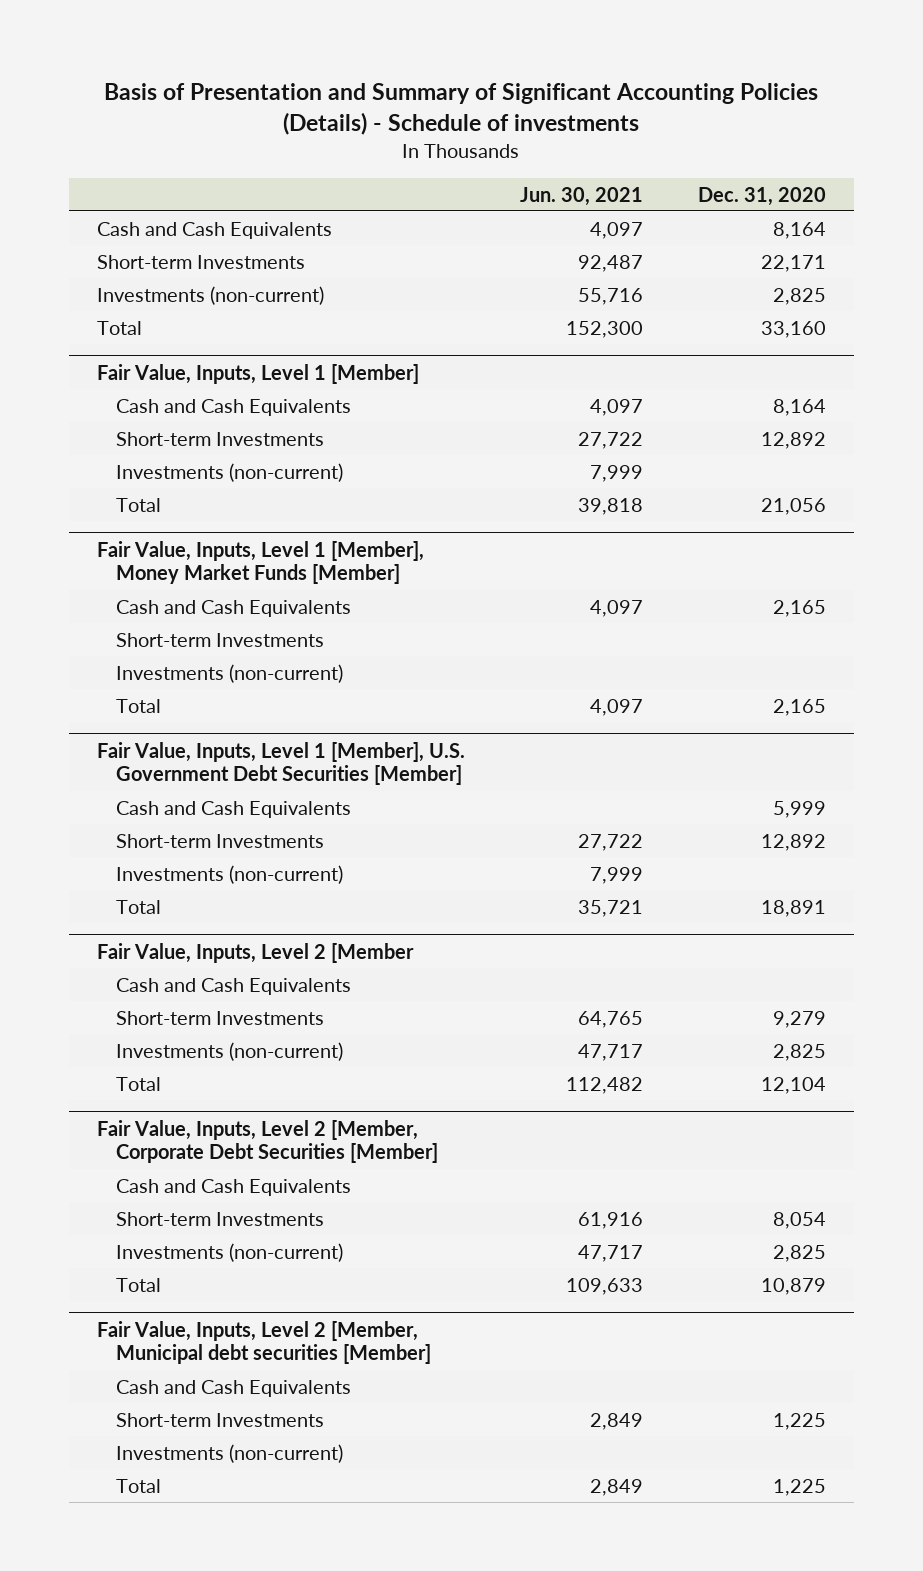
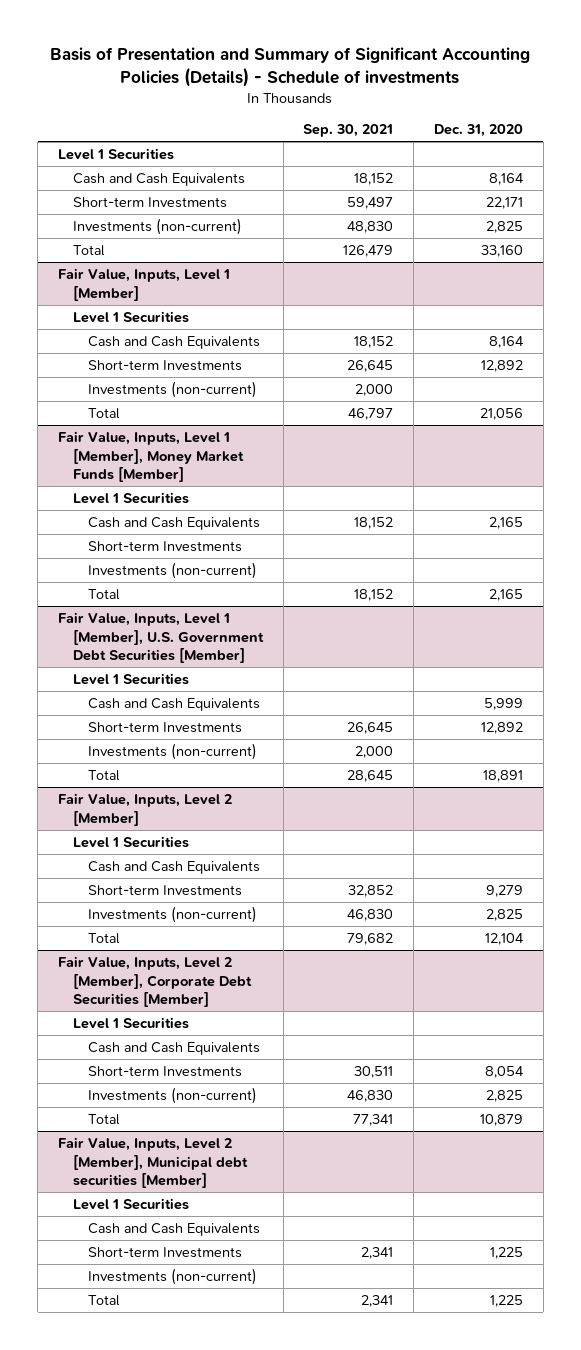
- | Jun. 30, 2021 | Dec. 31, 2020
+ | Sep. 30, 2021 | Dec. 31, 2020
+ Level 1 Securities
@ Fair Value, Inputs, Level 1 [Member]
+ Level 1 Securities
@ Fair Value, Inputs, Level 1 [Member], Money Market Funds [Member]
+ Level 1 Securities
@ Fair Value, Inputs, Level 1 [Member], U.S. Government Debt Securities [Member]
+ Level 1 Securities
- Fair Value, Inputs, Level 2 [Member
+ Fair Value, Inputs, Level 2 [Member]
+ Level 1 Securities
- Fair Value, Inputs, Level 2 [Member, Corporate Debt Securities [Member]
+ Fair Value, Inputs, Level 2 [Member], Corporate Debt Securities [Member]
+ Level 1 Securities
- Fair Value, Inputs, Level 2 [Member, Municipal debt securities [Member]
+ Fair Value, Inputs, Level 2 [Member], Municipal debt securities [Member]
+ Level 1 Securities

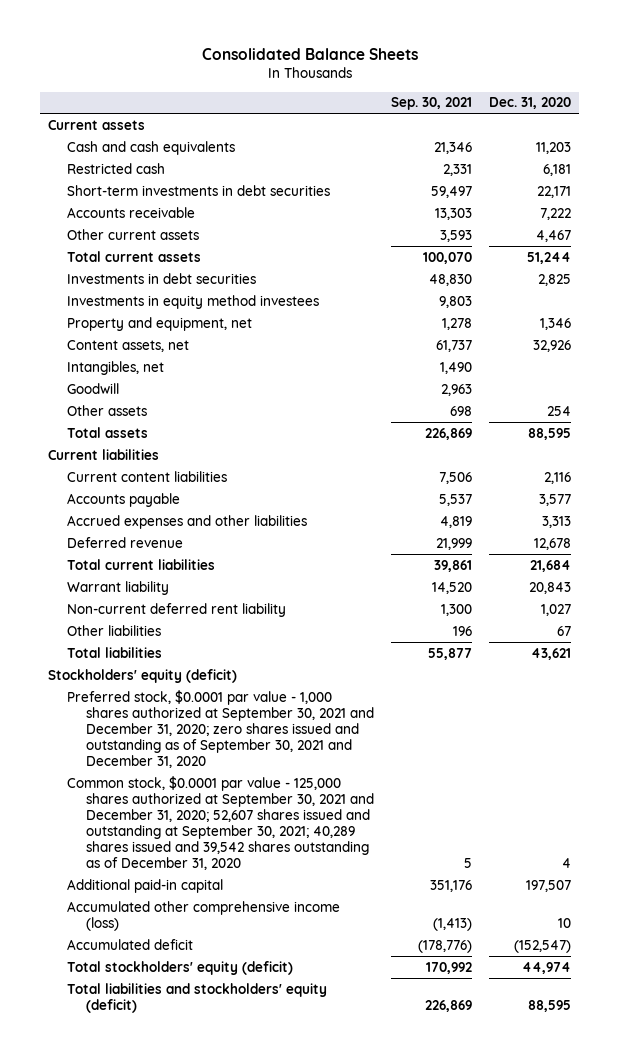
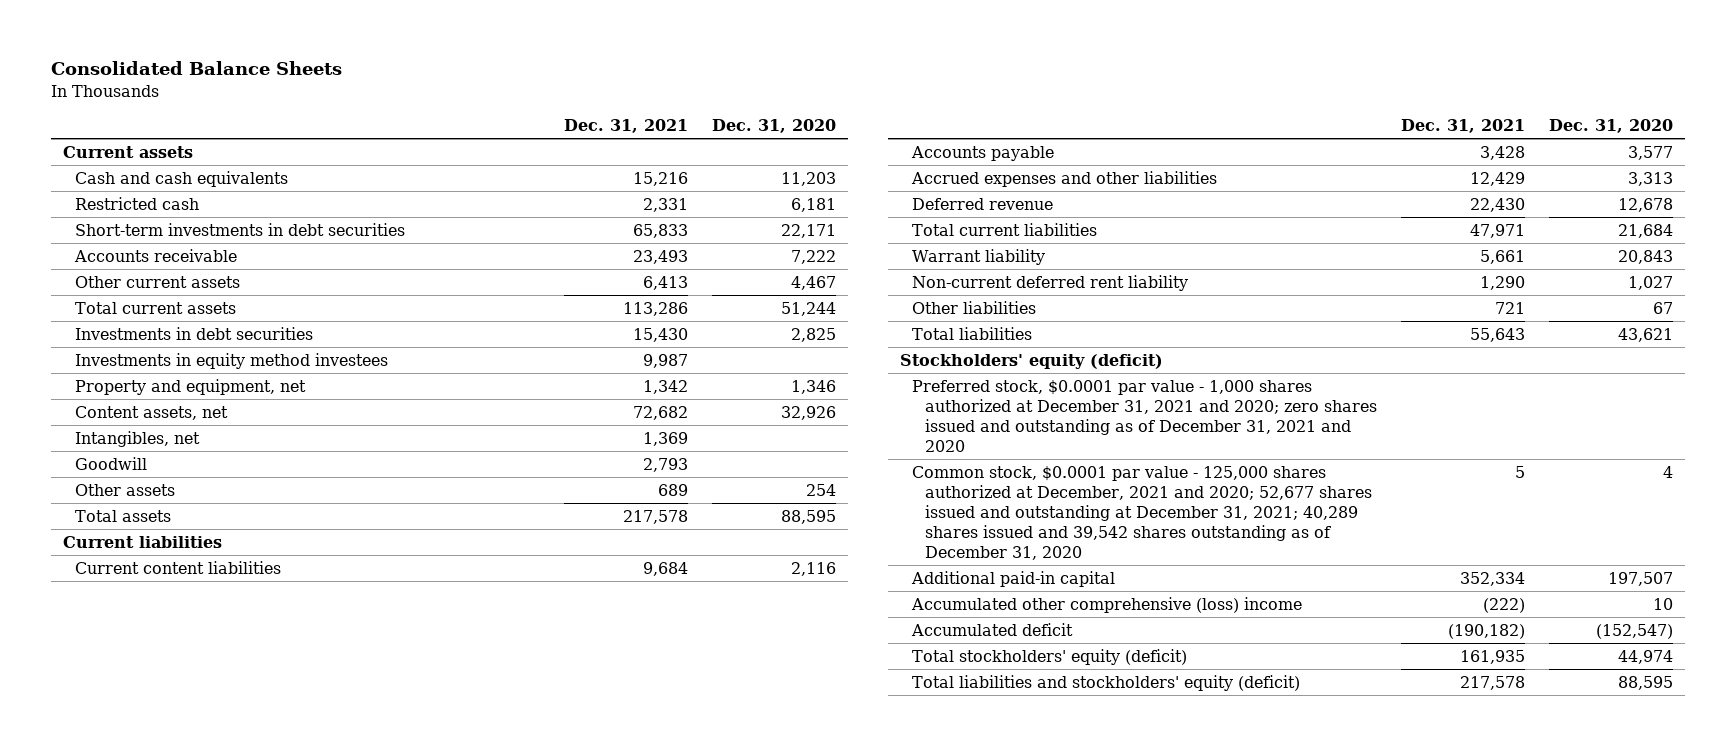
- | Sep. 30, 2021 | Dec. 31, 2020
+ | Dec. 31, 2021 | Dec. 31, 2020
- Preferred stock, $0.0001 par value - 1,000 shares authorized at September 30, 2021 and December 31, 2020; zero shares issued and outstanding as of September 30, 2021 and December 31, 2020
- Common stock, $0.0001 par value - 125,000 shares authorized at September 30, 2021 and December 31, 2020; 52,607 shares issued and outstanding at September 30, 2021; 40,289 shares issued and 39,542 shares outstanding as of December 31, 2020 | 5 | 4
+ Preferred stock, $0.0001 par value - 1,000 shares authorized at December 31, 2021 and 2020; zero shares issued and outstanding as of December 31, 2021 and 2020
+ Common stock, $0.0001 par value - 125,000 shares authorized at December, 2021 and 2020; 52,677 shares issued and outstanding at December 31, 2021; 40,289 shares issued and 39,542 shares outstanding as of December 31, 2020 | 5 | 4
- Accumulated other comprehensive income (loss) | (1,413) | 10
+ Accumulated other comprehensive (loss) income | (222) | 10

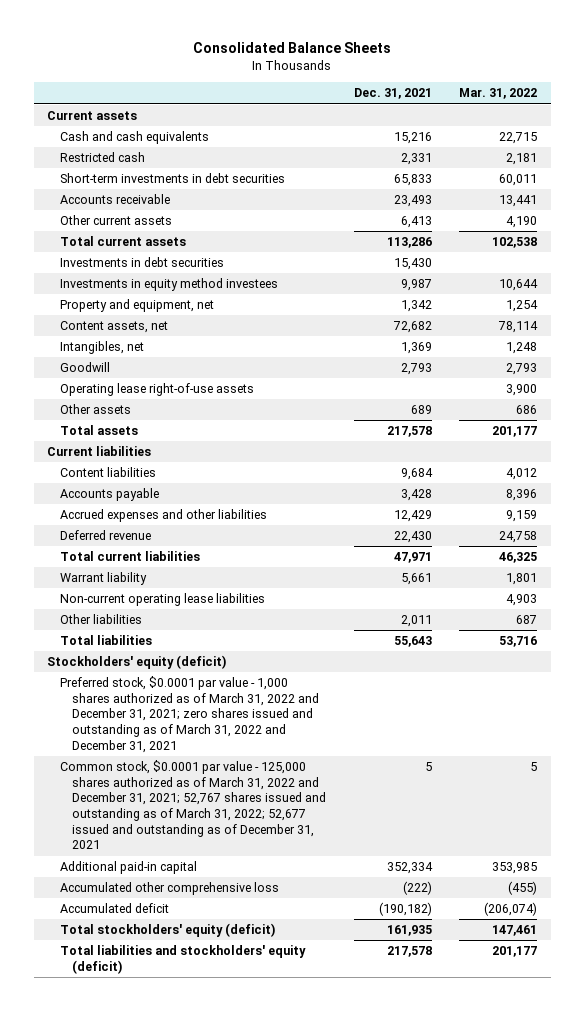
- | Dec. 31, 2021 | Dec. 31, 2020
+ | Dec. 31, 2021 | Mar. 31, 2022
+ Operating lease right-of-use assets | | 3,900
- Current content liabilities | 9,684 | 2,116
+ Content liabilities | 9,684 | 4,012
- Non-current deferred rent liability | 1,290 | 1,027
- Other liabilities | 721 | 67
+ Non-current operating lease liabilities | | 4,903
+ Other liabilities | 2,011 | 687
- Preferred stock, $0.0001 par value - 1,000 shares authorized at December 31, 2021 and 2020; zero shares issued and outstanding as of December 31, 2021 and 2020
- Common stock, $0.0001 par value - 125,000 shares authorized at December, 2021 and 2020; 52,677 shares issued and outstanding at December 31, 2021; 40,289 shares issued and 39,542 shares outstanding as of December 31, 2020 | 5 | 4
+ Preferred stock, $0.0001 par value - 1,000 shares authorized as of March 31, 2022 and December 31, 2021; zero shares issued and outstanding as of March 31, 2022 and December 31, 2021
+ Common stock, $0.0001 par value - 125,000 shares authorized as of March 31, 2022 and December 31, 2021; 52,767 shares issued and outstanding as of March 31, 2022; 52,677 issued and outstanding as of December 31, 2021 | 5 | 5
- Accumulated other comprehensive (loss) income | (222) | 10
+ Accumulated other comprehensive loss | (222) | (455)

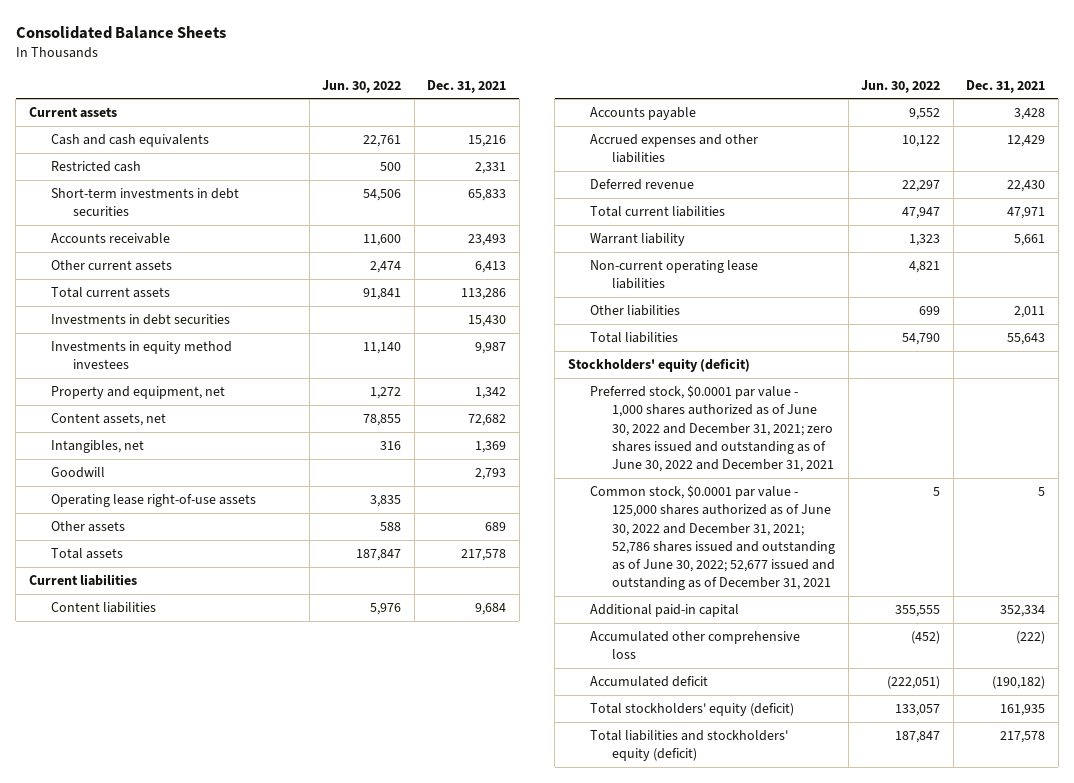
- | Dec. 31, 2021 | Mar. 31, 2022
+ | Jun. 30, 2022 | Dec. 31, 2021
- Preferred stock, $0.0001 par value - 1,000 shares authorized as of March 31, 2022 and December 31, 2021; zero shares issued and outstanding as of March 31, 2022 and December 31, 2021
- Common stock, $0.0001 par value - 125,000 shares authorized as of March 31, 2022 and December 31, 2021; 52,767 shares issued and outstanding as of March 31, 2022; 52,677 issued and outstanding as of December 31, 2021 | 5 | 5
+ Preferred stock, $0.0001 par value - 1,000 shares authorized as of June 30, 2022 and December 31, 2021; zero shares issued and outstanding as of June 30, 2022 and December 31, 2021
+ Common stock, $0.0001 par value - 125,000 shares authorized as of June 30, 2022 and December 31, 2021; 52,786 shares issued and outstanding as of June 30, 2022; 52,677 issued and outstanding as of December 31, 2021 | 5 | 5

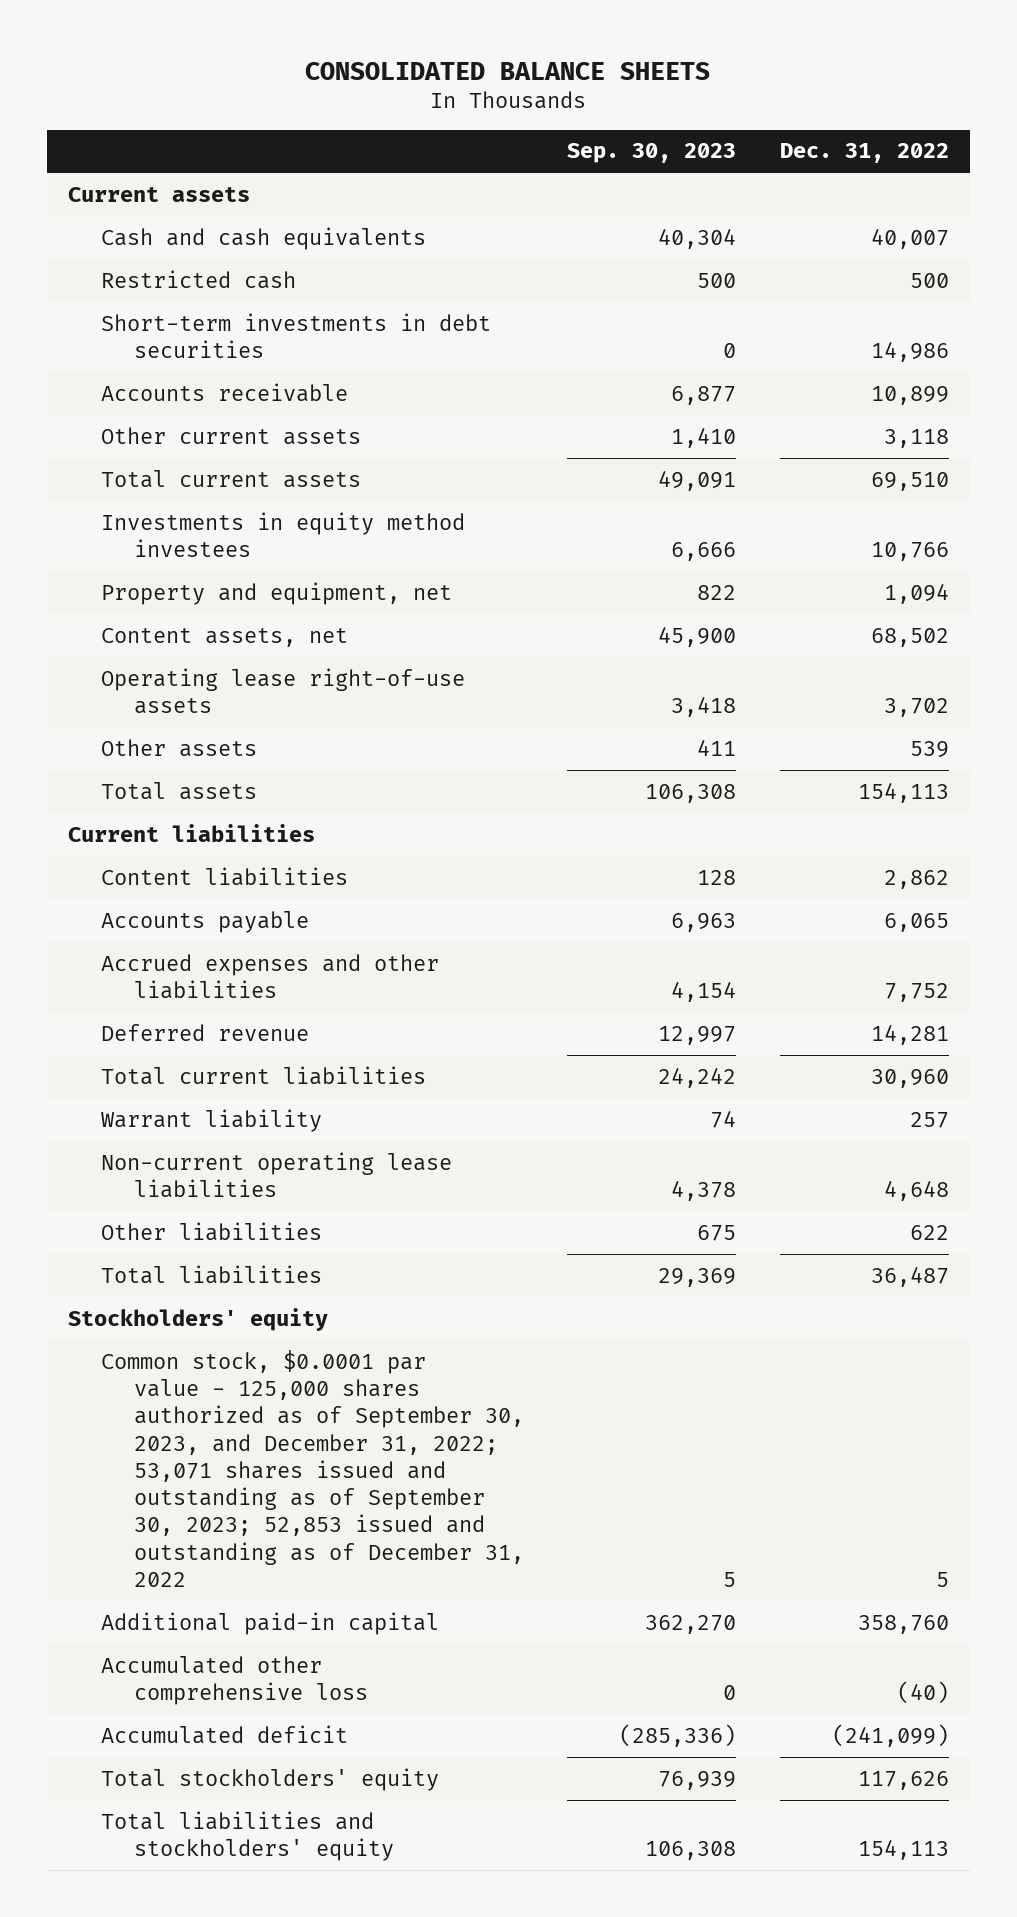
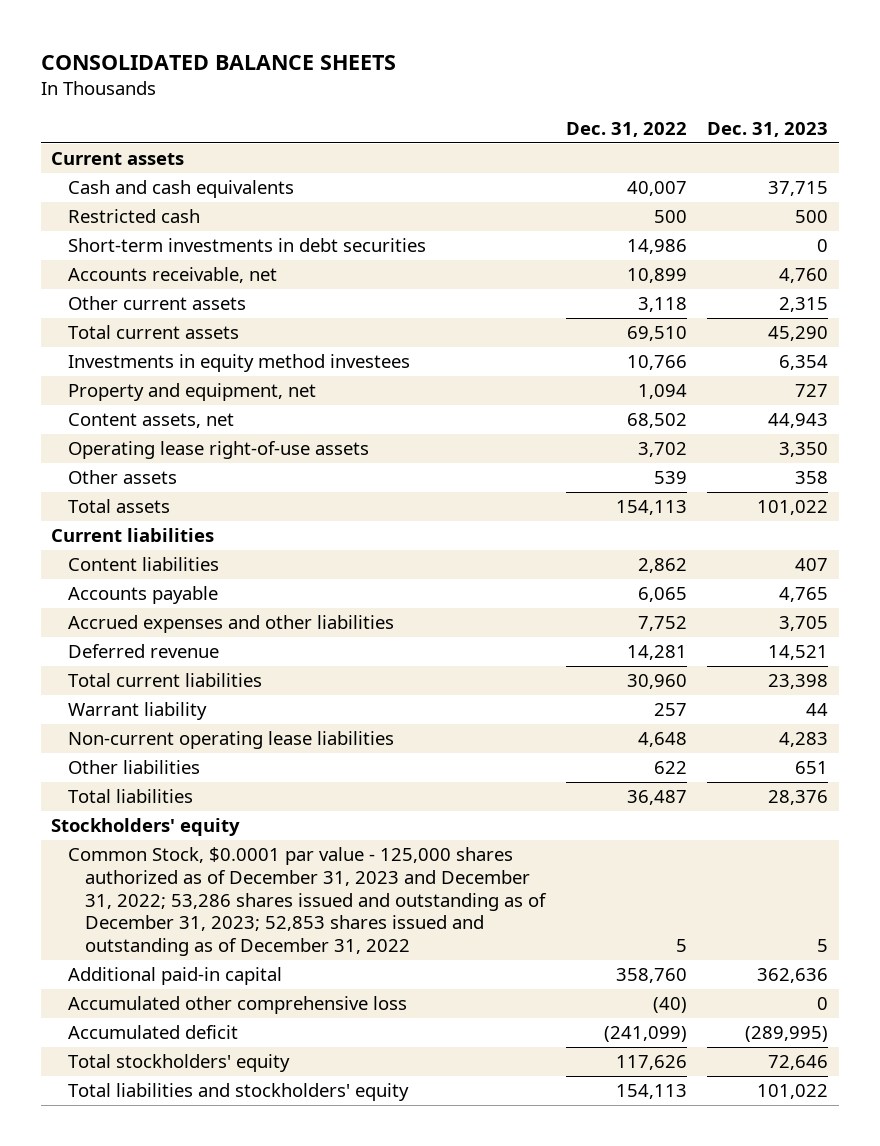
- | Sep. 30, 2023 | Dec. 31, 2022
+ | Dec. 31, 2022 | Dec. 31, 2023
- Accounts receivable | 6,877 | 10,899
+ Accounts receivable, net | 10,899 | 4,760
- Common stock, $0.0001 par value - 125,000 shares authorized as of September 30, 2023, and December 31, 2022; 53,071 shares issued and outstanding as of September 30, 2023; 52,853 issued and outstanding as of December 31, 2022 | 5 | 5
+ Common Stock, $0.0001 par value - 125,000 shares authorized as of December 31, 2023 and December 31, 2022; 53,286 shares issued and outstanding as of December 31, 2023; 52,853 shares issued and outstanding as of December 31, 2022 | 5 | 5

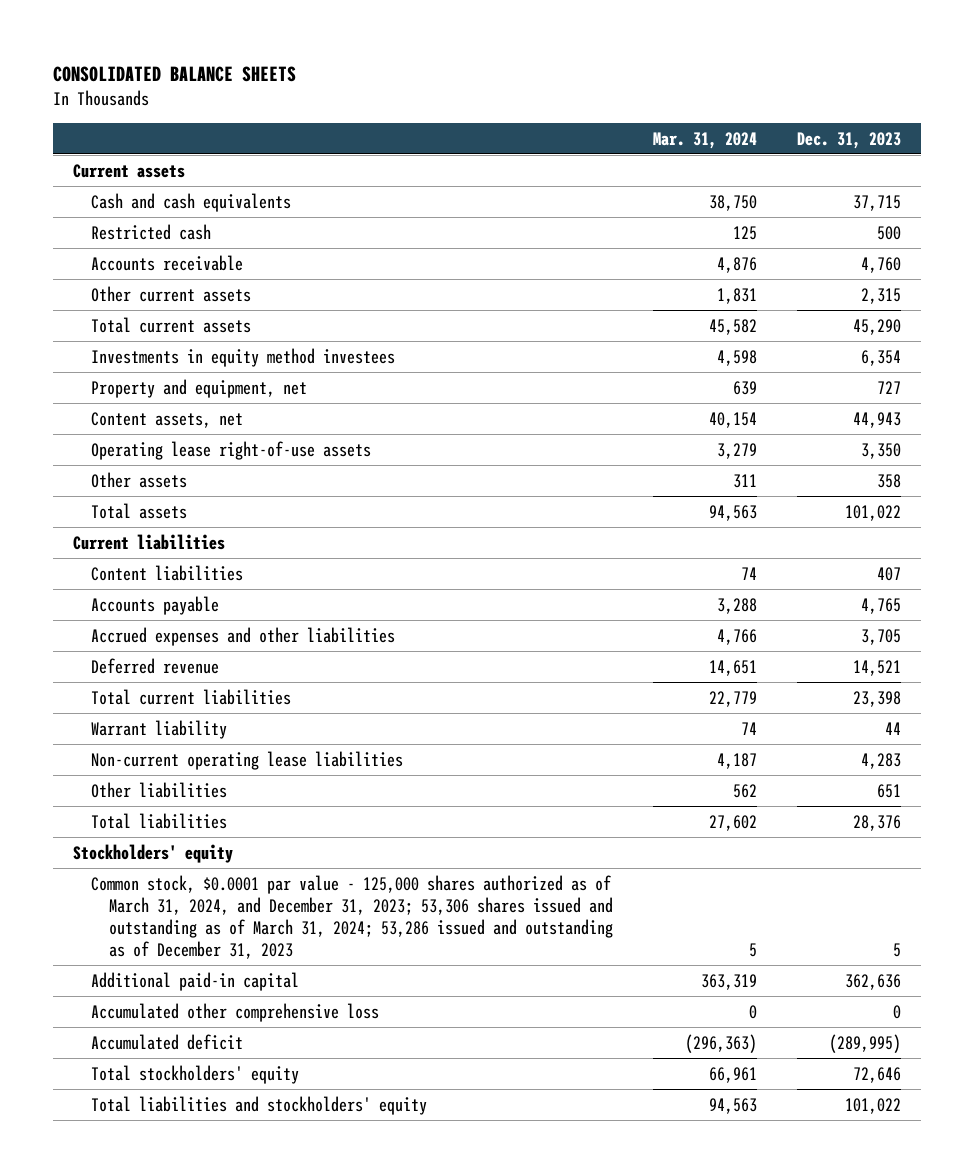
- | Dec. 31, 2022 | Dec. 31, 2023
+ | Mar. 31, 2024 | Dec. 31, 2023
- Short-term investments in debt securities | 14,986 | 0
- Accounts receivable, net | 10,899 | 4,760
+ Accounts receivable | 4,876 | 4,760
- Common Stock, $0.0001 par value - 125,000 shares authorized as of December 31, 2023 and December 31, 2022; 53,286 shares issued and outstanding as of December 31, 2023; 52,853 shares issued and outstanding as of December 31, 2022 | 5 | 5
+ Common stock, $0.0001 par value - 125,000 shares authorized as of March 31, 2024, and December 31, 2023; 53,306 shares issued and outstanding as of March 31, 2024; 53,286 issued and outstanding as of December 31, 2023 | 5 | 5

